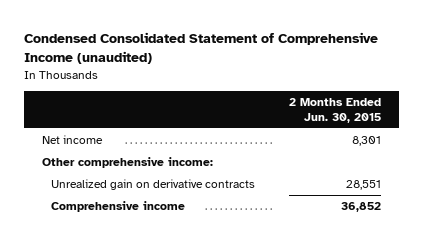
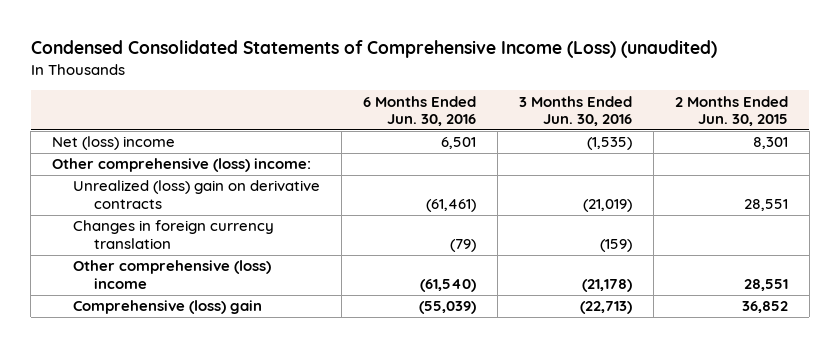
- Condensed Consolidated Statement of Comprehensive Income (unaudited)
+ Condensed Consolidated Statements of Comprehensive Income (Loss) (unaudited)
- | 2 Months Ended Jun. 30, 2015
+ | 6 Months Ended Jun. 30, 2016 | 3 Months Ended Jun. 30, 2016 | 2 Months Ended Jun. 30, 2015
- Net income | 8,301
- Other comprehensive income:
- Unrealized gain on derivative contracts | 28,551
- Comprehensive income | 36,852
+ Net (loss) income | 6,501 | (1,535) | 8,301
+ Other comprehensive (loss) income:
+ Unrealized (loss) gain on derivative contracts | (61,461) | (21,019) | 28,551
+ Changes in foreign currency translation | (79) | (159) |
+ Other comprehensive (loss) income | (61,540) | (21,178) | 28,551
+ Comprehensive (loss) gain | (55,039) | (22,713) | 36,852

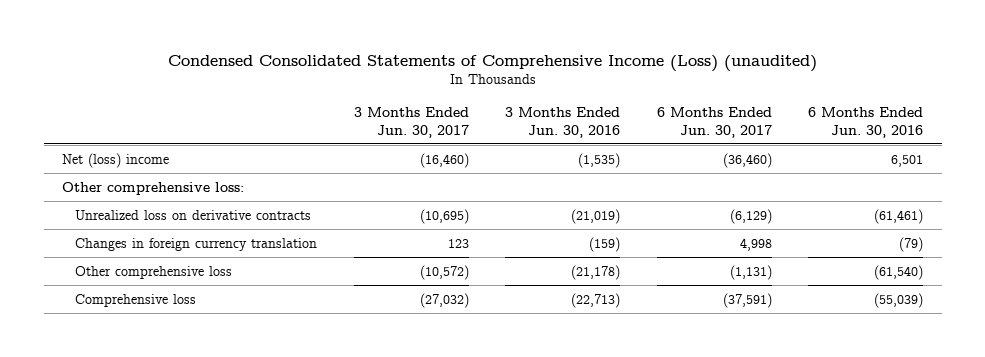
- | 6 Months Ended Jun. 30, 2016 | 3 Months Ended Jun. 30, 2016 | 2 Months Ended Jun. 30, 2015
+ | 3 Months Ended Jun. 30, 2017 | 3 Months Ended Jun. 30, 2016 | 6 Months Ended Jun. 30, 2017 | 6 Months Ended Jun. 30, 2016
- Other comprehensive (loss) income:
- Unrealized (loss) gain on derivative contracts | (61,461) | (21,019) | 28,551
+ Other comprehensive loss:
+ Unrealized loss on derivative contracts | (10,695) | (21,019) | (6,129) | (61,461)
- Other comprehensive (loss) income | (61,540) | (21,178) | 28,551
- Comprehensive (loss) gain | (55,039) | (22,713) | 36,852
+ Other comprehensive loss | (10,572) | (21,178) | (1,131) | (61,540)
+ Comprehensive loss | (27,032) | (22,713) | (37,591) | (55,039)

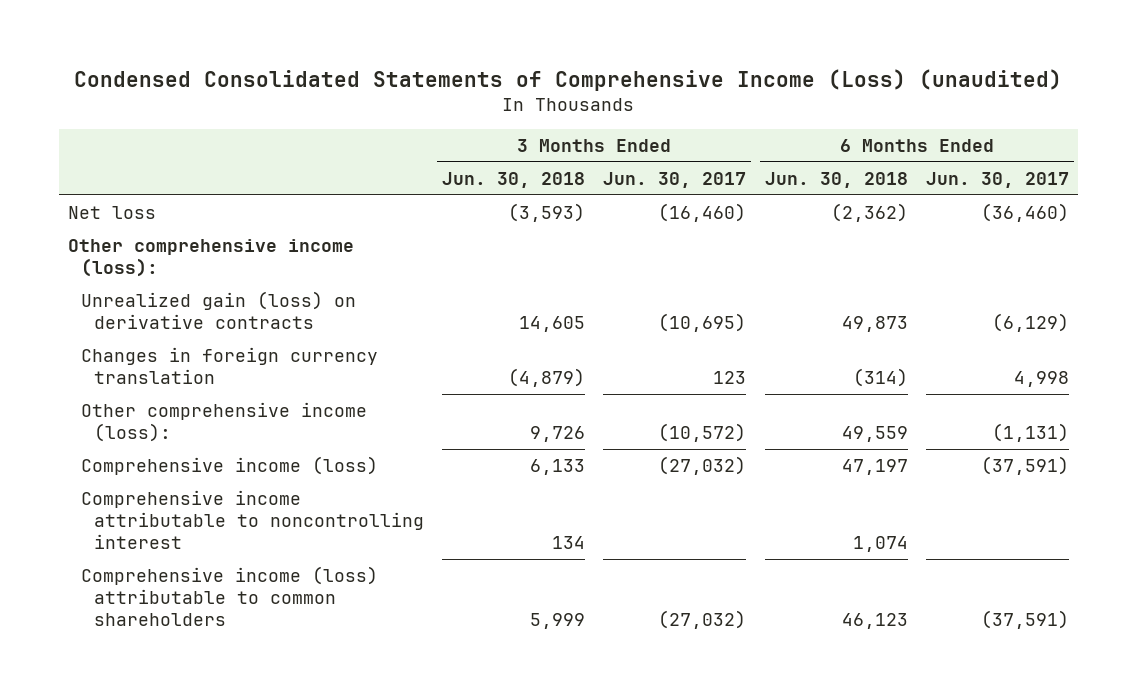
- | 3 Months Ended Jun. 30, 2017 | 3 Months Ended Jun. 30, 2016 | 6 Months Ended Jun. 30, 2017 | 6 Months Ended Jun. 30, 2016
+ | 3 Months Ended Jun. 30, 2018 | 3 Months Ended Jun. 30, 2017 | 6 Months Ended Jun. 30, 2018 | 6 Months Ended Jun. 30, 2017
- Net (loss) income | (16,460) | (1,535) | (36,460) | 6,501
- Other comprehensive loss:
- Unrealized loss on derivative contracts | (10,695) | (21,019) | (6,129) | (61,461)
+ Net loss | (3,593) | (16,460) | (2,362) | (36,460)
+ Other comprehensive income (loss):
+ Unrealized gain (loss) on derivative contracts | 14,605 | (10,695) | 49,873 | (6,129)
- Other comprehensive loss | (10,572) | (21,178) | (1,131) | (61,540)
- Comprehensive loss | (27,032) | (22,713) | (37,591) | (55,039)
+ Other comprehensive income (loss): | 9,726 | (10,572) | 49,559 | (1,131)
+ Comprehensive income (loss) | 6,133 | (27,032) | 47,197 | (37,591)
+ Comprehensive income attributable to noncontrolling interest | 134 | | 1,074 |
+ Comprehensive income (loss) attributable to common shareholders | 5,999 | (27,032) | 46,123 | (37,591)

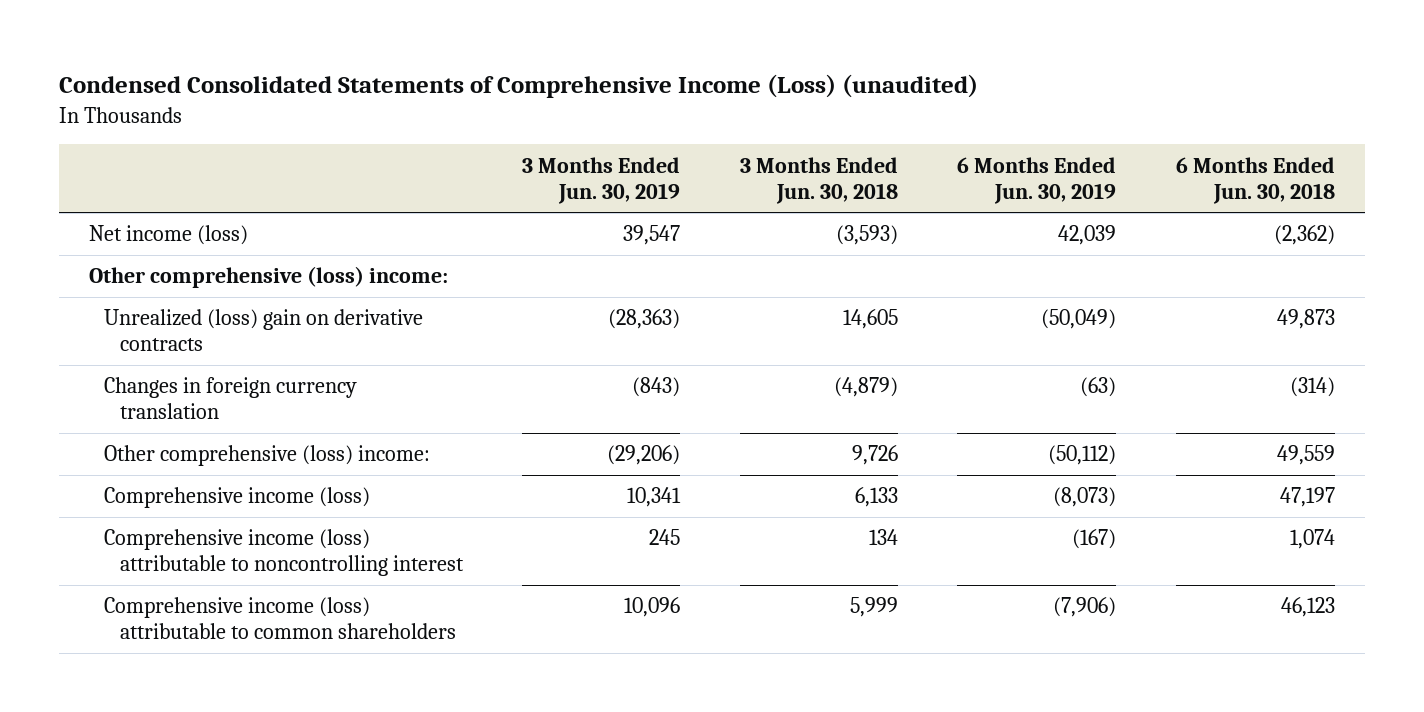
- | 3 Months Ended Jun. 30, 2018 | 3 Months Ended Jun. 30, 2017 | 6 Months Ended Jun. 30, 2018 | 6 Months Ended Jun. 30, 2017
+ | 3 Months Ended Jun. 30, 2019 | 3 Months Ended Jun. 30, 2018 | 6 Months Ended Jun. 30, 2019 | 6 Months Ended Jun. 30, 2018
- Net loss | (3,593) | (16,460) | (2,362) | (36,460)
- Other comprehensive income (loss):
- Unrealized gain (loss) on derivative contracts | 14,605 | (10,695) | 49,873 | (6,129)
+ Net income (loss) | 39,547 | (3,593) | 42,039 | (2,362)
+ Other comprehensive (loss) income:
+ Unrealized (loss) gain on derivative contracts | (28,363) | 14,605 | (50,049) | 49,873
- Other comprehensive income (loss): | 9,726 | (10,572) | 49,559 | (1,131)
+ Other comprehensive (loss) income: | (29,206) | 9,726 | (50,112) | 49,559
- Comprehensive income attributable to noncontrolling interest | 134 | | 1,074 |
+ Comprehensive income (loss) attributable to noncontrolling interest | 245 | 134 | (167) | 1,074

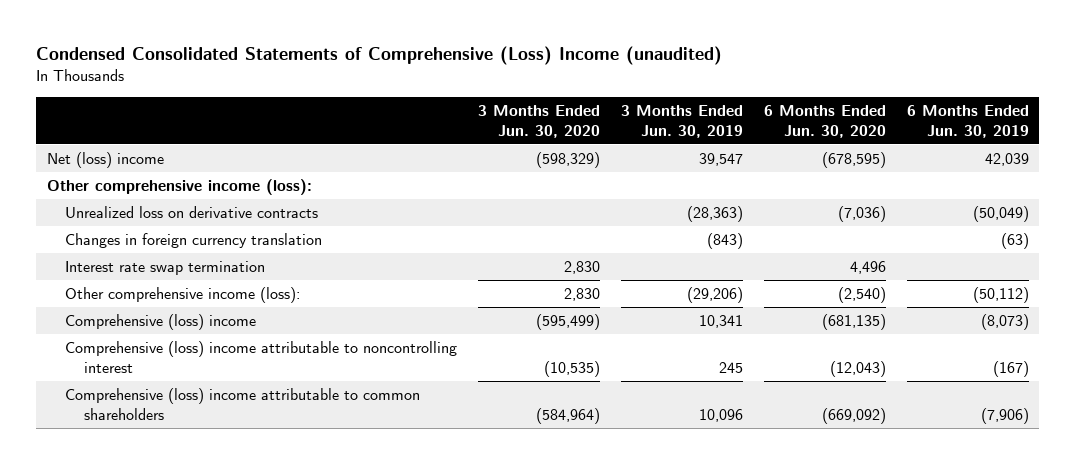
- Condensed Consolidated Statements of Comprehensive Income (Loss) (unaudited)
+ Condensed Consolidated Statements of Comprehensive (Loss) Income (unaudited)
- | 3 Months Ended Jun. 30, 2019 | 3 Months Ended Jun. 30, 2018 | 6 Months Ended Jun. 30, 2019 | 6 Months Ended Jun. 30, 2018
+ | 3 Months Ended Jun. 30, 2020 | 3 Months Ended Jun. 30, 2019 | 6 Months Ended Jun. 30, 2020 | 6 Months Ended Jun. 30, 2019
- Net income (loss) | 39,547 | (3,593) | 42,039 | (2,362)
- Other comprehensive (loss) income:
- Unrealized (loss) gain on derivative contracts | (28,363) | 14,605 | (50,049) | 49,873
+ Net (loss) income | (598,329) | 39,547 | (678,595) | 42,039
+ Other comprehensive income (loss):
+ Unrealized loss on derivative contracts | | (28,363) | (7,036) | (50,049)
- Other comprehensive (loss) income: | (29,206) | 9,726 | (50,112) | 49,559
- Comprehensive income (loss) | 10,341 | 6,133 | (8,073) | 47,197
- Comprehensive income (loss) attributable to noncontrolling interest | 245 | 134 | (167) | 1,074
- Comprehensive income (loss) attributable to common shareholders | 10,096 | 5,999 | (7,906) | 46,123
+ Interest rate swap termination | 2,830 | | 4,496 |
+ Other comprehensive income (loss): | 2,830 | (29,206) | (2,540) | (50,112)
+ Comprehensive (loss) income | (595,499) | 10,341 | (681,135) | (8,073)
+ Comprehensive (loss) income attributable to noncontrolling interest | (10,535) | 245 | (12,043) | (167)
+ Comprehensive (loss) income attributable to common shareholders | (584,964) | 10,096 | (669,092) | (7,906)

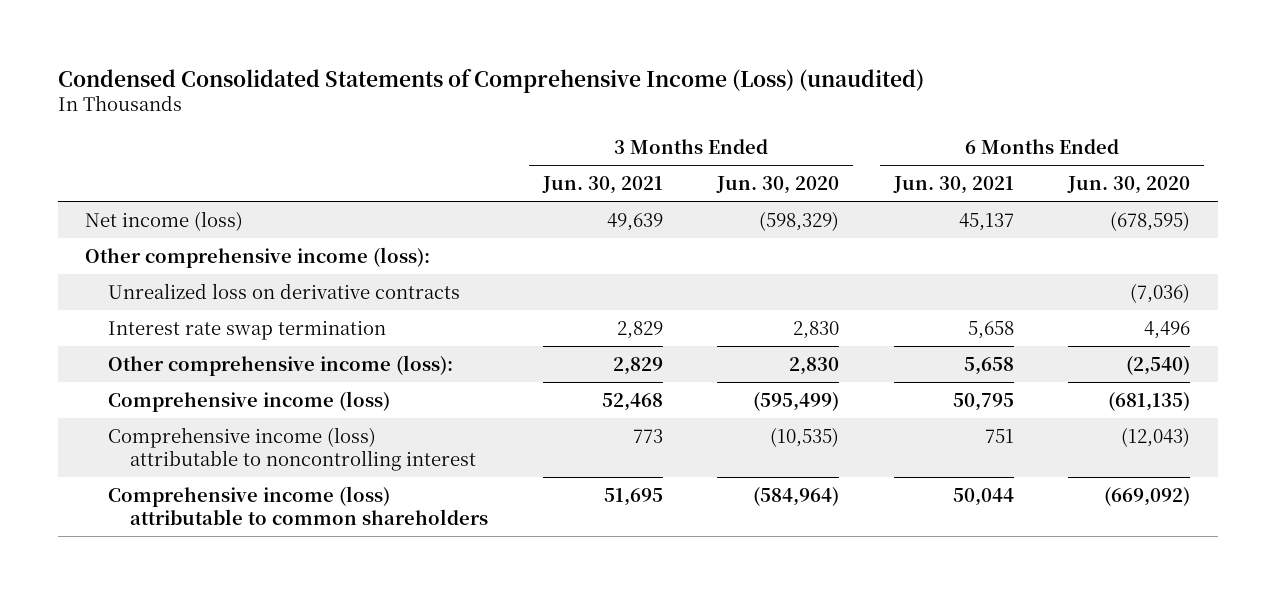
- Condensed Consolidated Statements of Comprehensive (Loss) Income (unaudited)
+ Condensed Consolidated Statements of Comprehensive Income (Loss) (unaudited)
- | 3 Months Ended Jun. 30, 2020 | 3 Months Ended Jun. 30, 2019 | 6 Months Ended Jun. 30, 2020 | 6 Months Ended Jun. 30, 2019
+ | 3 Months Ended Jun. 30, 2021 | 3 Months Ended Jun. 30, 2020 | 6 Months Ended Jun. 30, 2021 | 6 Months Ended Jun. 30, 2020
- Net (loss) income | (598,329) | 39,547 | (678,595) | 42,039
+ Net income (loss) | 49,639 | (598,329) | 45,137 | (678,595)
- Changes in foreign currency translation | | (843) | | (63)
- Comprehensive (loss) income | (595,499) | 10,341 | (681,135) | (8,073)
- Comprehensive (loss) income attributable to noncontrolling interest | (10,535) | 245 | (12,043) | (167)
- Comprehensive (loss) income attributable to common shareholders | (584,964) | 10,096 | (669,092) | (7,906)
+ Comprehensive income (loss) | 52,468 | (595,499) | 50,795 | (681,135)
+ Comprehensive income (loss) attributable to noncontrolling interest | 773 | (10,535) | 751 | (12,043)
+ Comprehensive income (loss) attributable to common shareholders | 51,695 | (584,964) | 50,044 | (669,092)

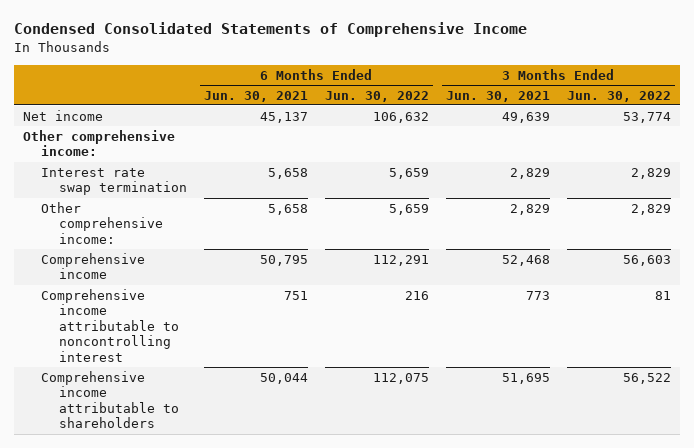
- Condensed Consolidated Statements of Comprehensive Income (Loss) (unaudited)
+ Condensed Consolidated Statements of Comprehensive Income
- | 3 Months Ended Jun. 30, 2021 | 3 Months Ended Jun. 30, 2020 | 6 Months Ended Jun. 30, 2021 | 6 Months Ended Jun. 30, 2020
+ | 6 Months Ended Jun. 30, 2021 | 6 Months Ended Jun. 30, 2022 | 3 Months Ended Jun. 30, 2021 | 3 Months Ended Jun. 30, 2022
- Net income (loss) | 49,639 | (598,329) | 45,137 | (678,595)
- Other comprehensive income (loss):
- Unrealized loss on derivative contracts | | | | (7,036)
+ Net income | 45,137 | 106,632 | 49,639 | 53,774
+ Other comprehensive income:
- Other comprehensive income (loss): | 2,829 | 2,830 | 5,658 | (2,540)
- Comprehensive income (loss) | 52,468 | (595,499) | 50,795 | (681,135)
- Comprehensive income (loss) attributable to noncontrolling interest | 773 | (10,535) | 751 | (12,043)
- Comprehensive income (loss) attributable to common shareholders | 51,695 | (584,964) | 50,044 | (669,092)
+ Other comprehensive income: | 5,658 | 5,659 | 2,829 | 2,829
+ Comprehensive income | 50,795 | 112,291 | 52,468 | 56,603
+ Comprehensive income attributable to noncontrolling interest | 751 | 216 | 773 | 81
+ Comprehensive income attributable to shareholders | 50,044 | 112,075 | 51,695 | 56,522

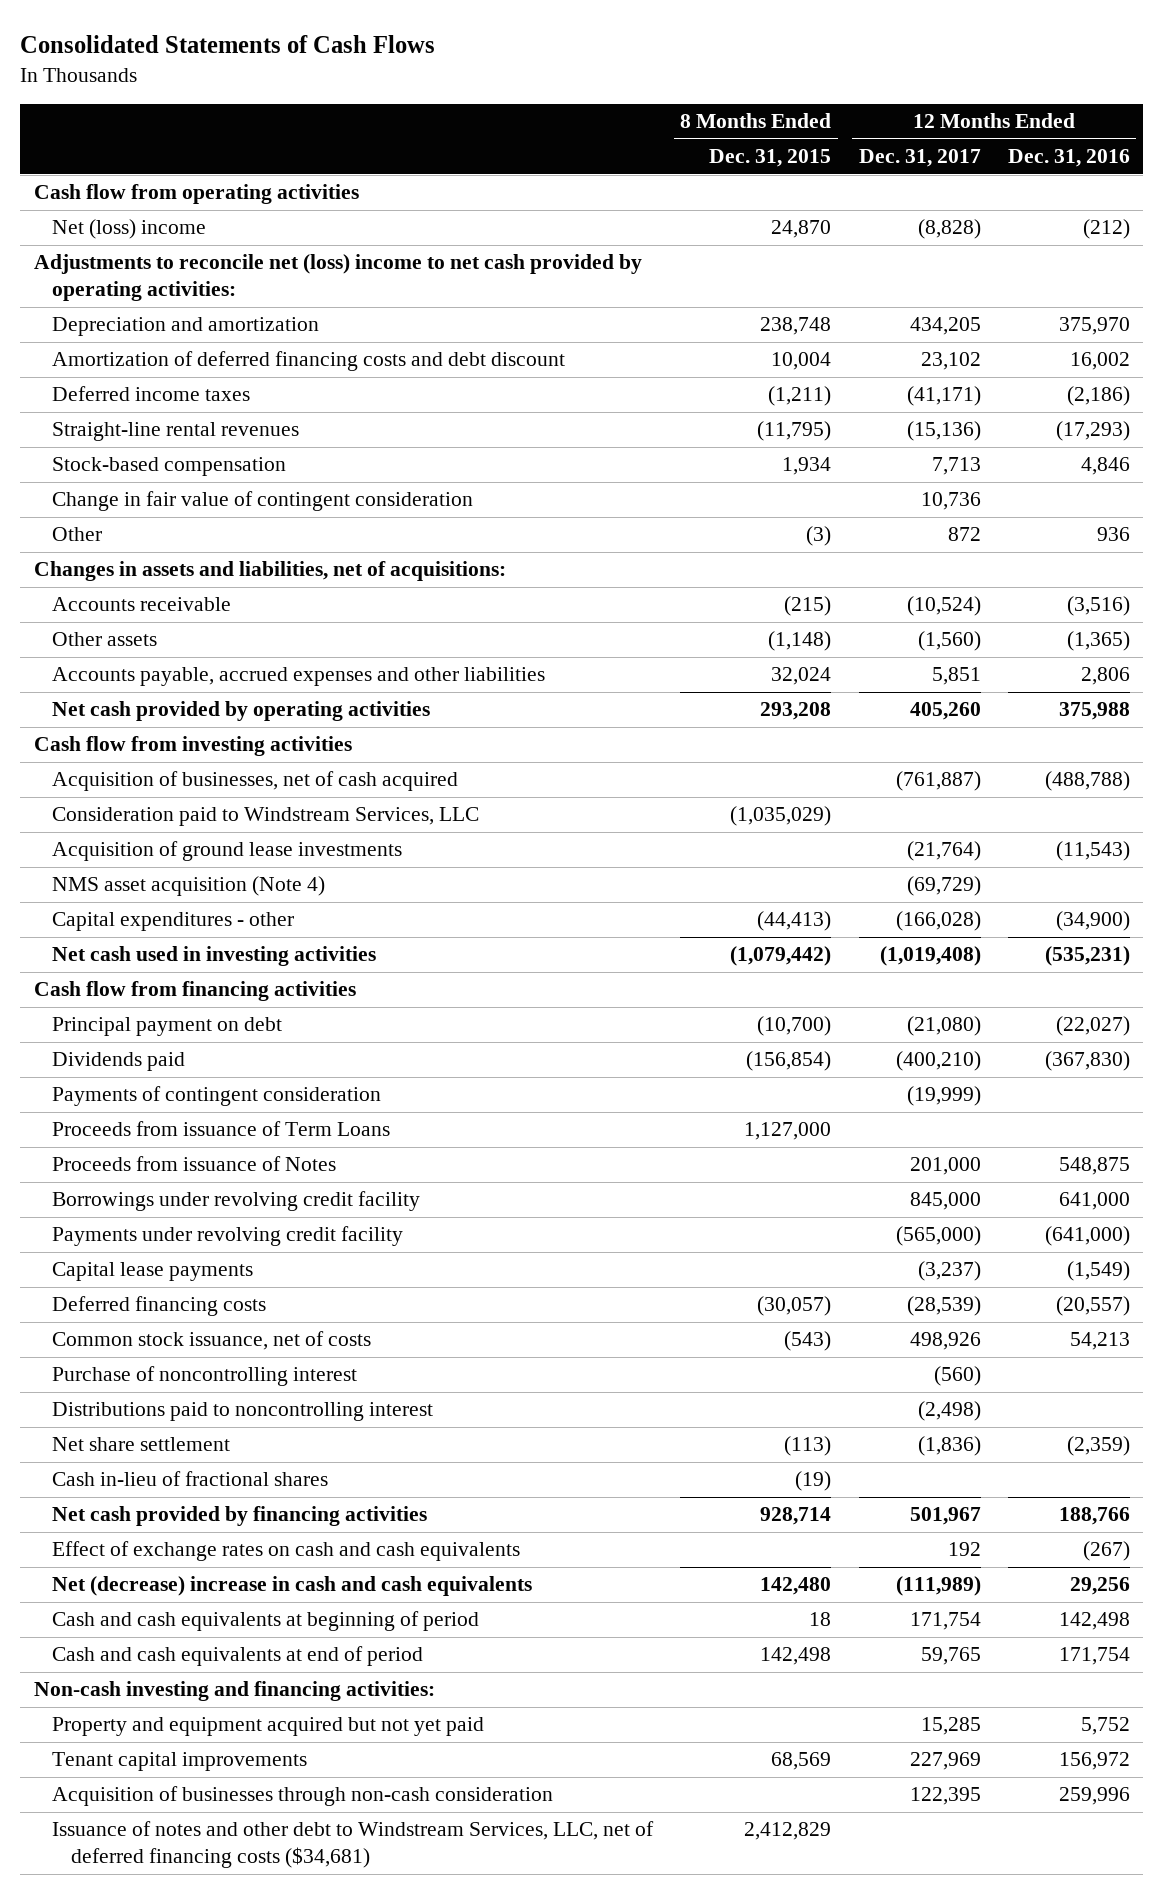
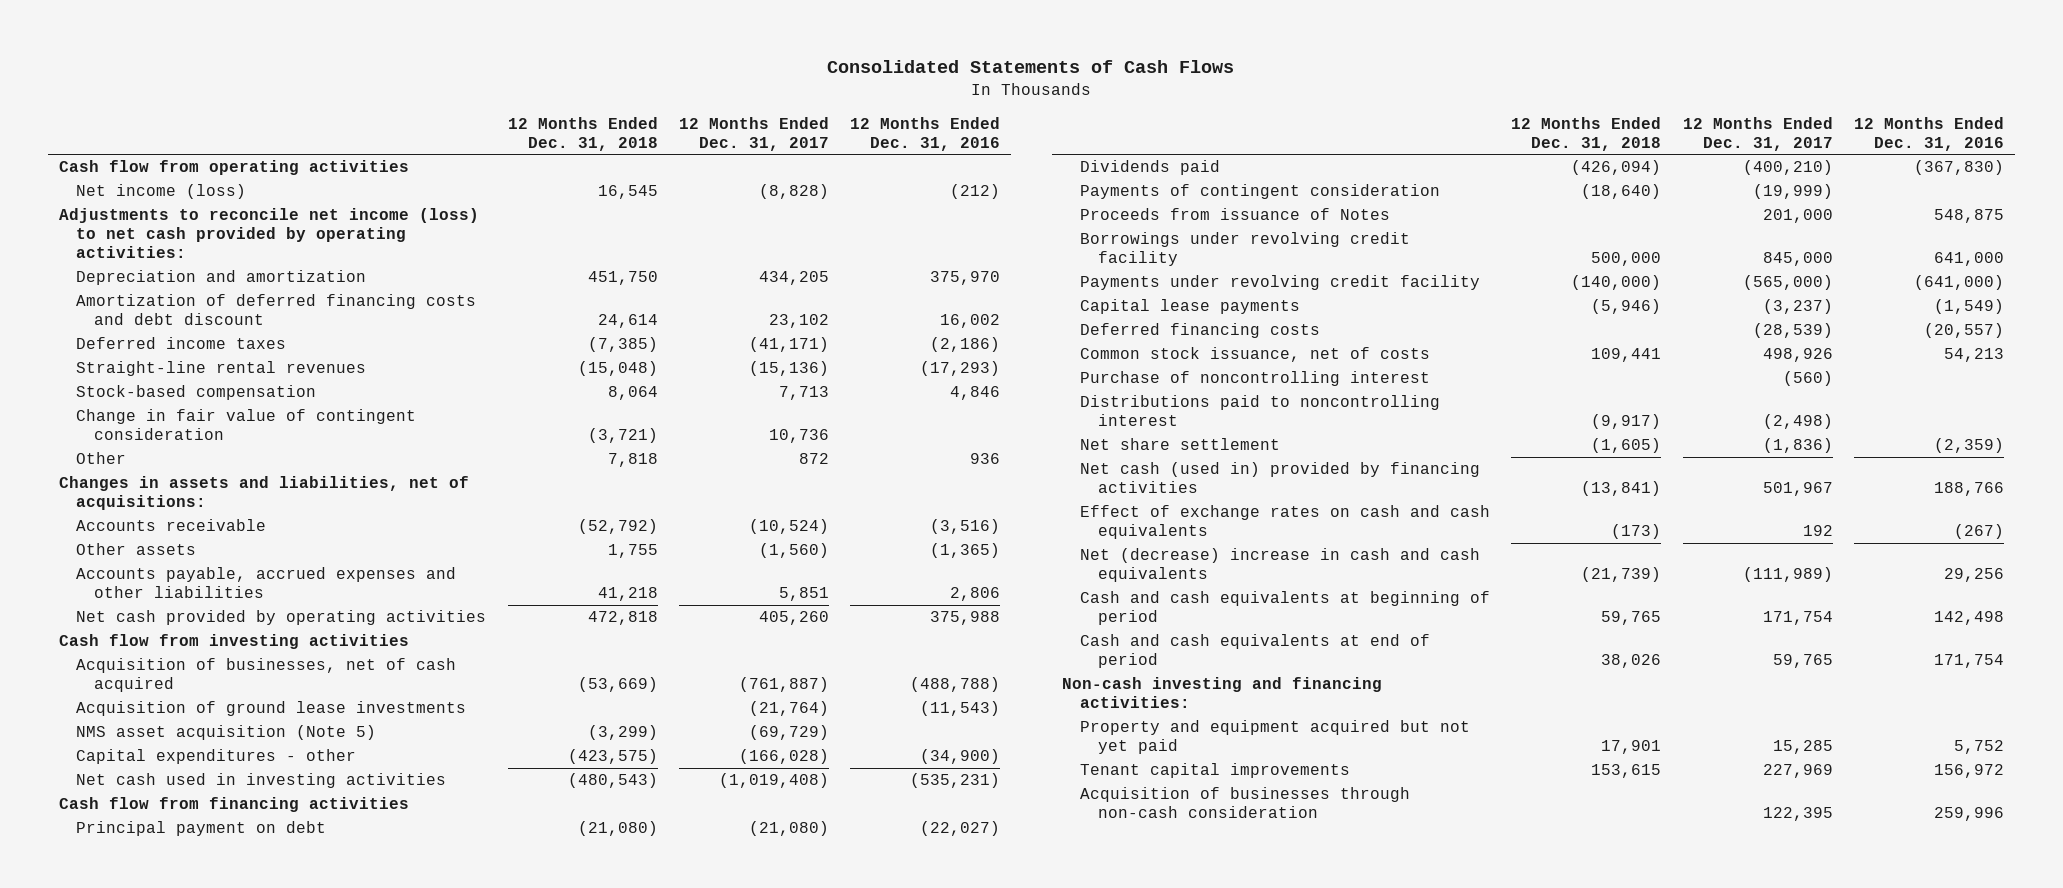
- | 8 Months Ended Dec. 31, 2015 | 12 Months Ended Dec. 31, 2017 | 12 Months Ended Dec. 31, 2016
+ | 12 Months Ended Dec. 31, 2018 | 12 Months Ended Dec. 31, 2017 | 12 Months Ended Dec. 31, 2016
- Net (loss) income | 24,870 | (8,828) | (212)
- Adjustments to reconcile net (loss) income to net cash provided by operating activities:
+ Net income (loss) | 16,545 | (8,828) | (212)
+ Adjustments to reconcile net income (loss) to net cash provided by operating activities:
- Consideration paid to Windstream Services, LLC | (1,035,029) | |
- NMS asset acquisition (Note 4) | | (69,729) |
+ NMS asset acquisition (Note 5) | (3,299) | (69,729) |
- Proceeds from issuance of Term Loans | 1,127,000 | |
- Cash in-lieu of fractional shares | (19) | |
- Net cash provided by financing activities | 928,714 | 501,967 | 188,766
+ Net cash (used in) provided by financing activities | (13,841) | 501,967 | 188,766
- Issuance of notes and other debt to Windstream Services, LLC, net of deferred financing costs ($34,681) | 2,412,829 | |

